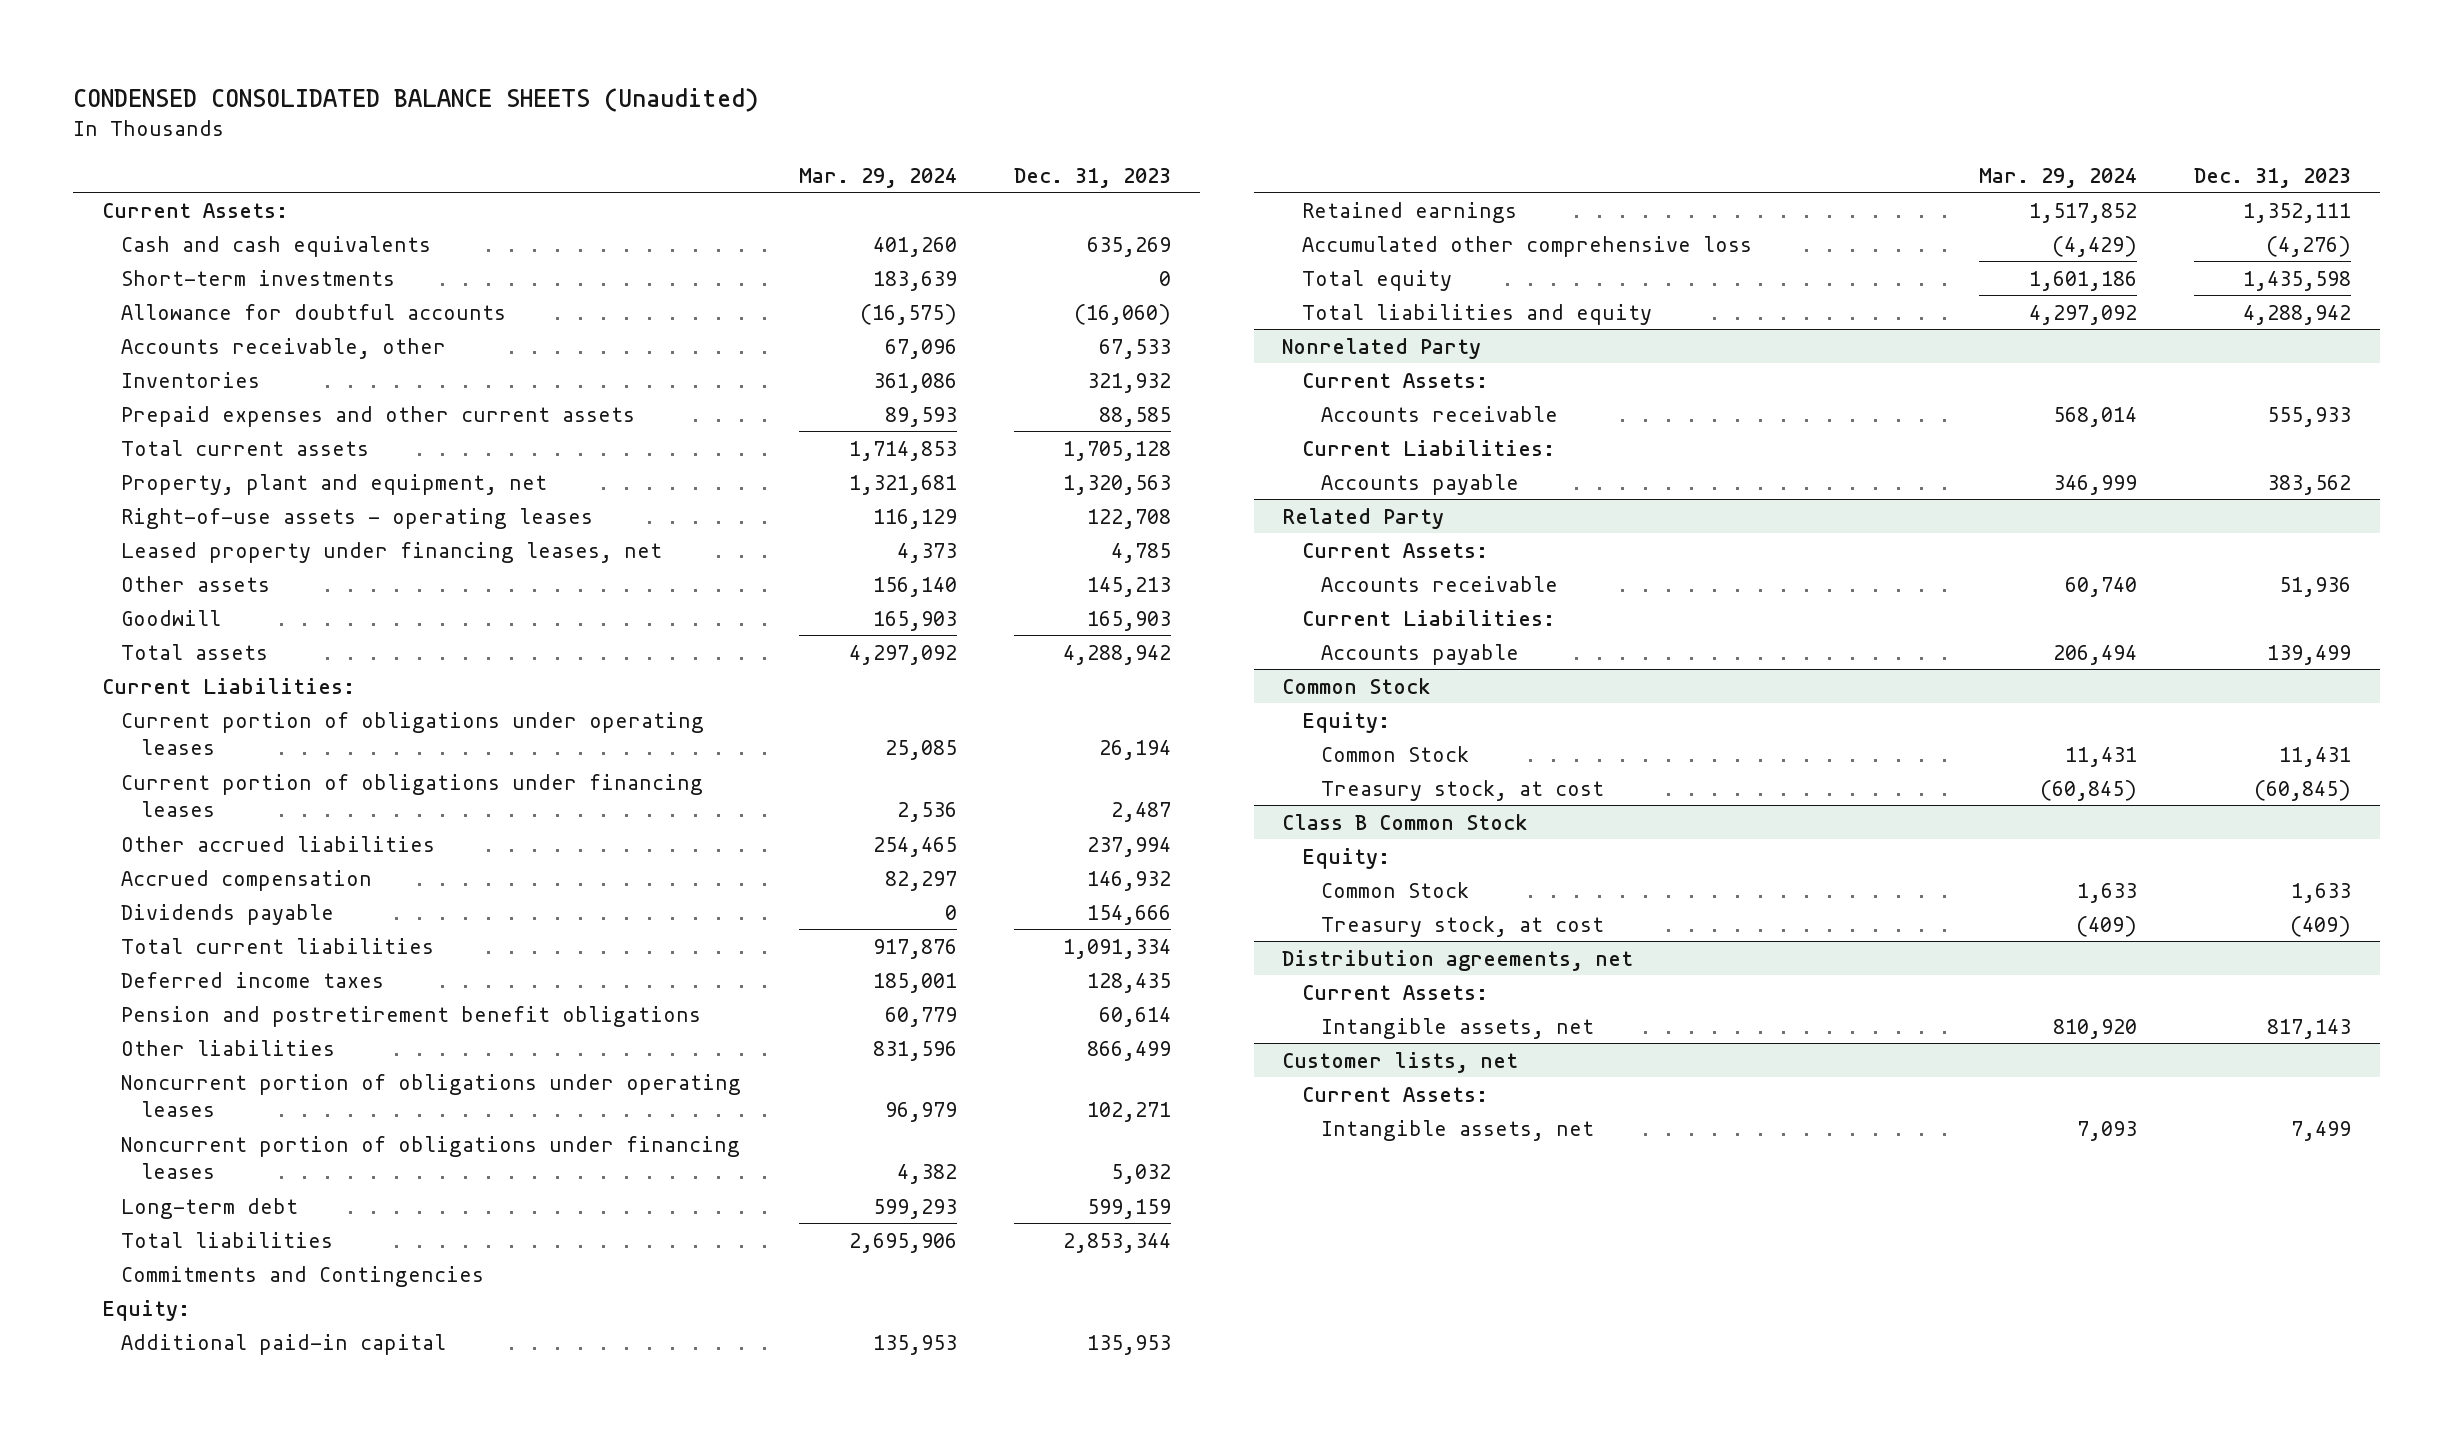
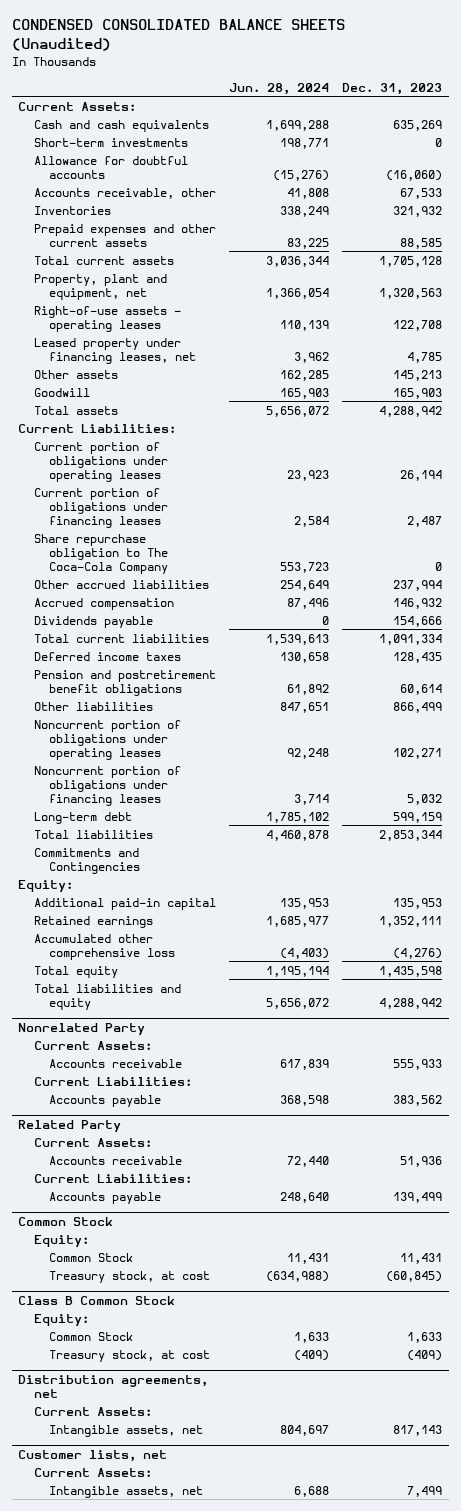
- | Mar. 29, 2024 | Dec. 31, 2023
+ | Jun. 28, 2024 | Dec. 31, 2023
+ Share repurchase obligation to The Coca-Cola Company | 553,723 | 0

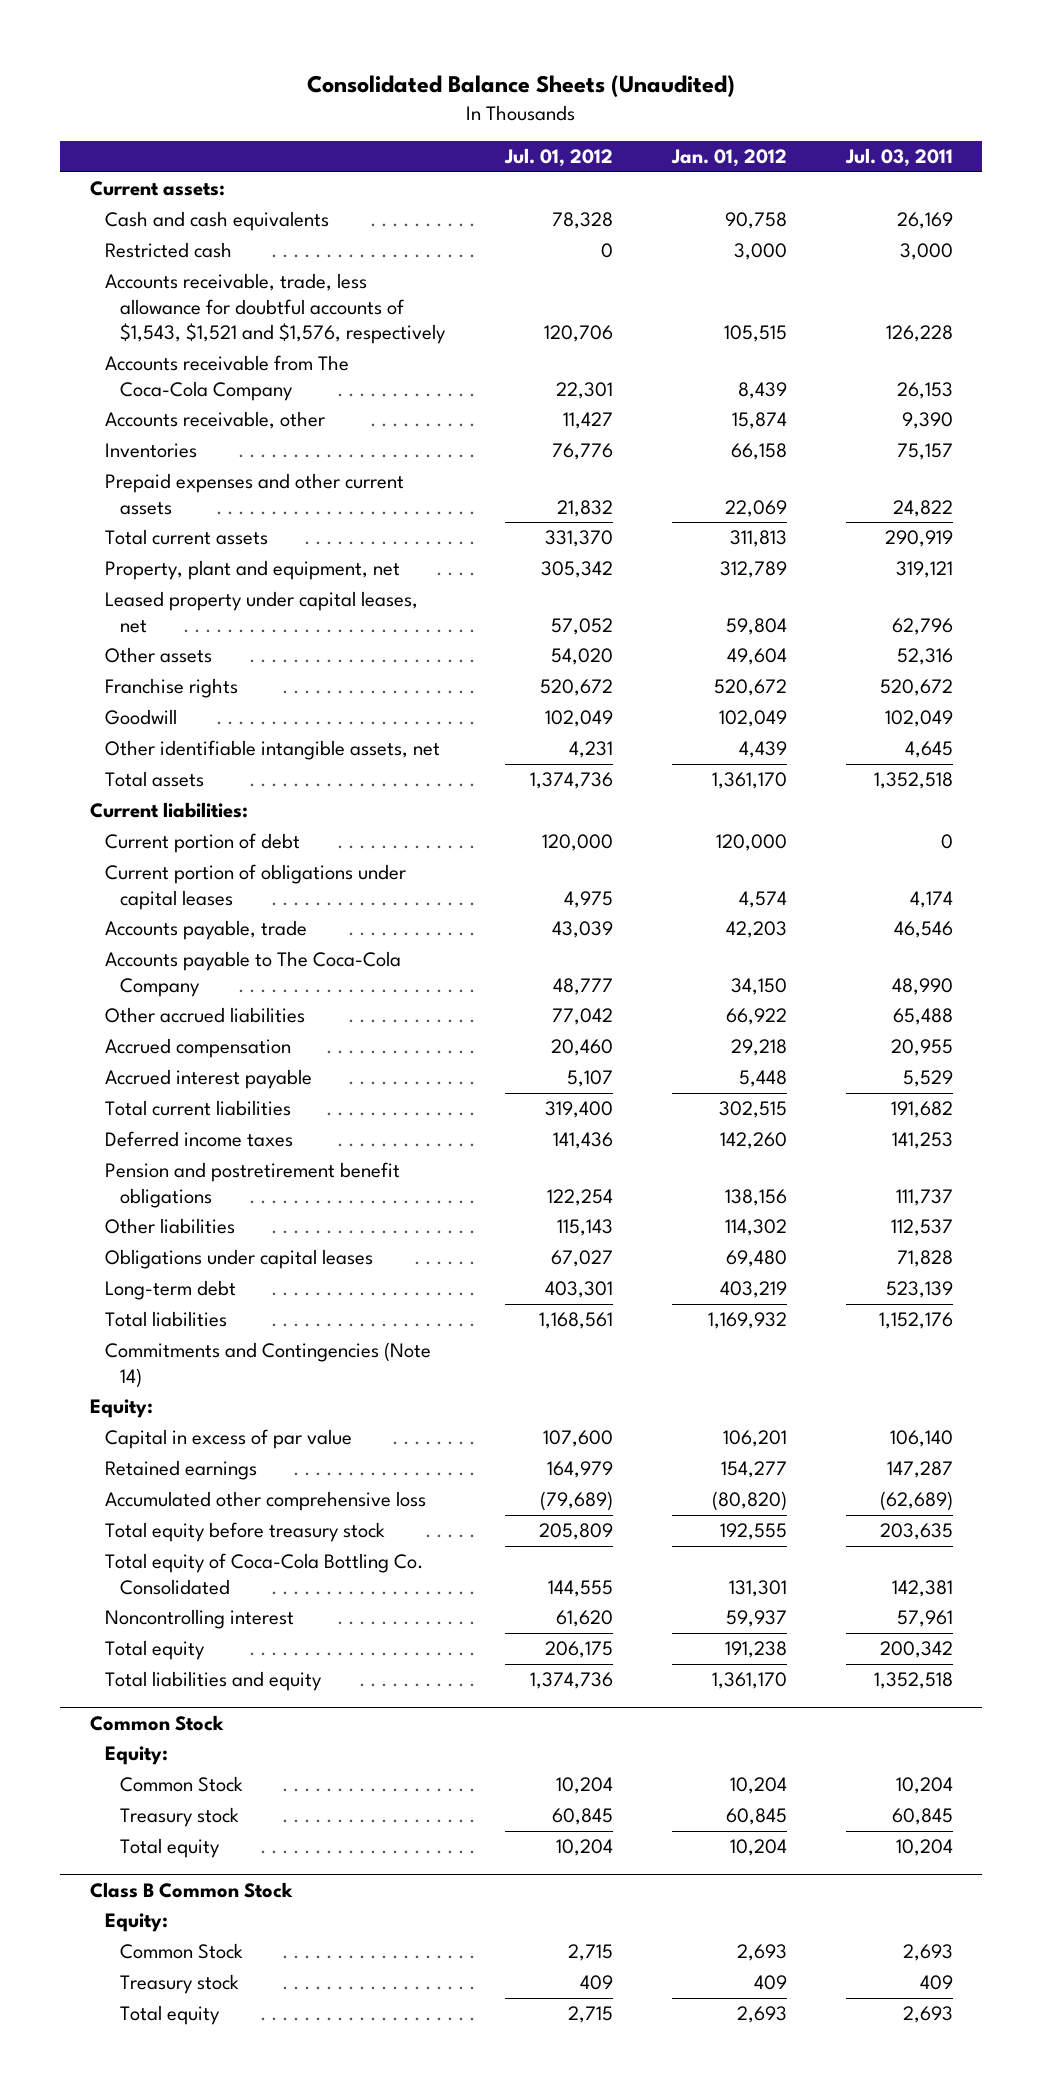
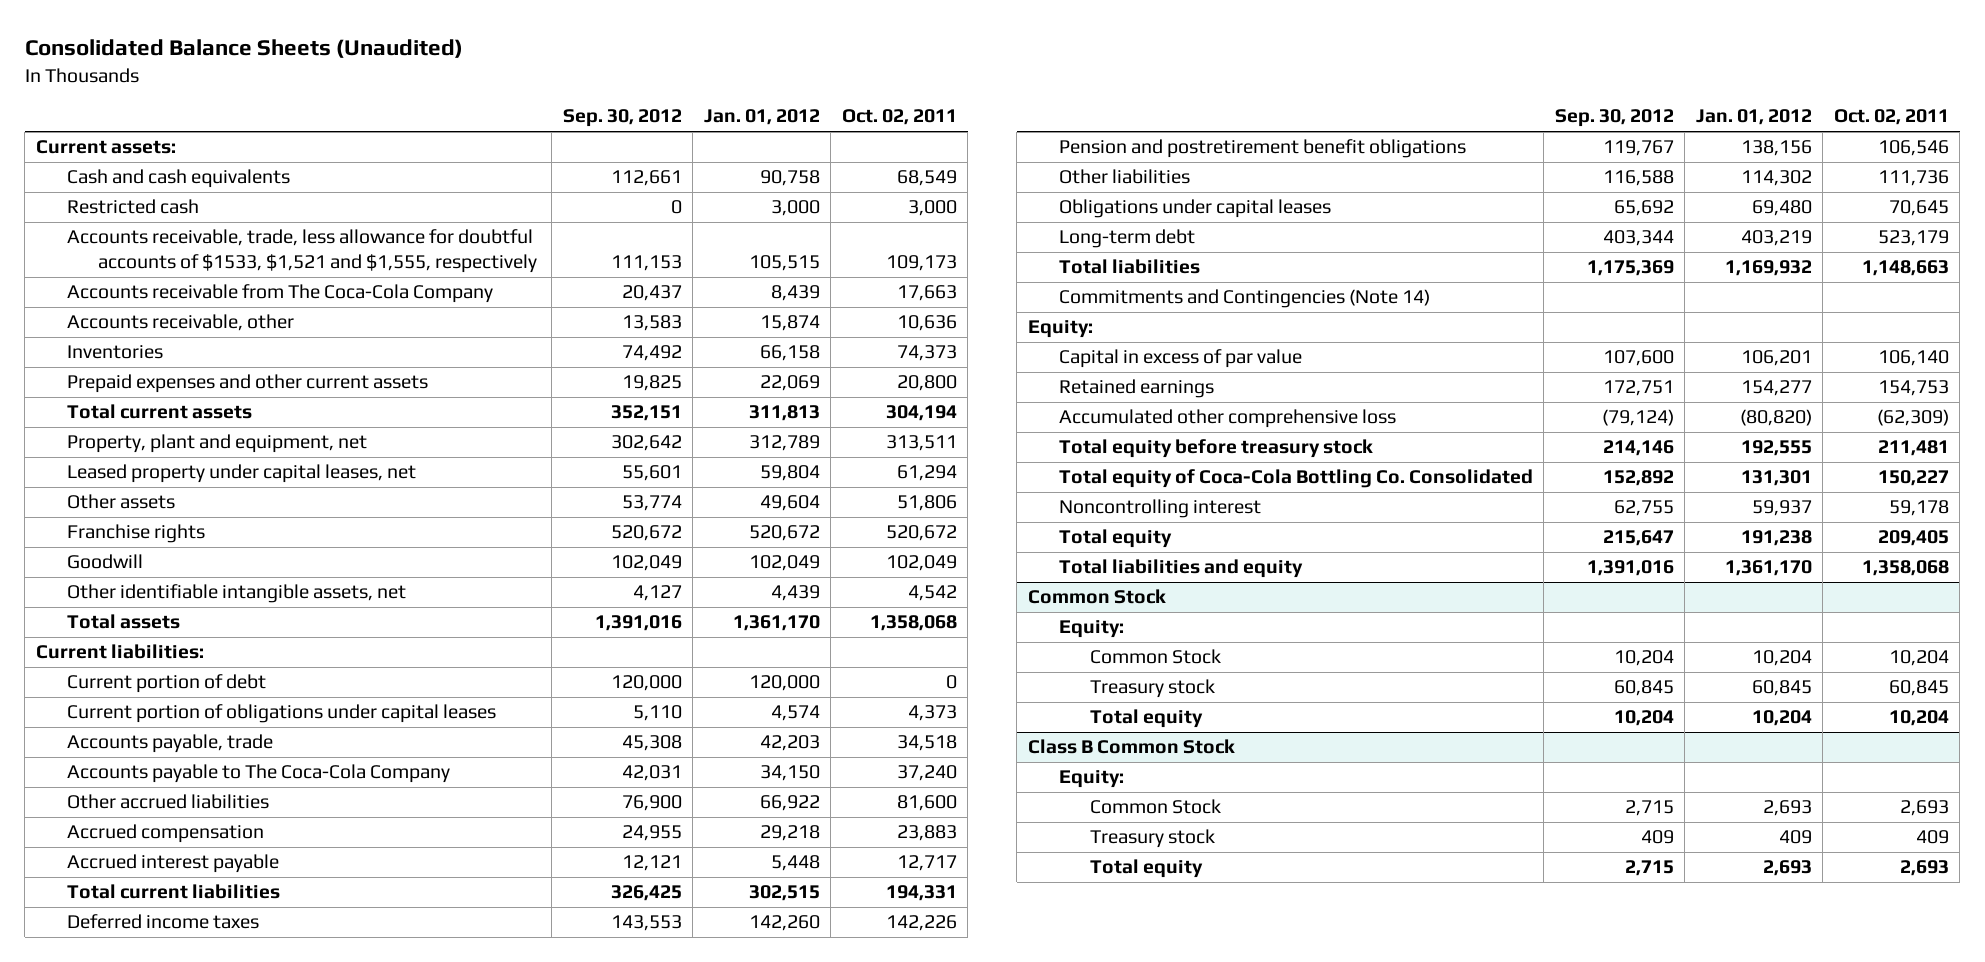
- | Jul. 01, 2012 | Jan. 01, 2012 | Jul. 03, 2011
+ | Sep. 30, 2012 | Jan. 01, 2012 | Oct. 02, 2011
- Accounts receivable, trade, less allowance for doubtful accounts of $1,543, $1,521 and $1,576, respectively | 120,706 | 105,515 | 126,228
+ Accounts receivable, trade, less allowance for doubtful accounts of $1533, $1,521 and $1,555, respectively | 111,153 | 105,515 | 109,173

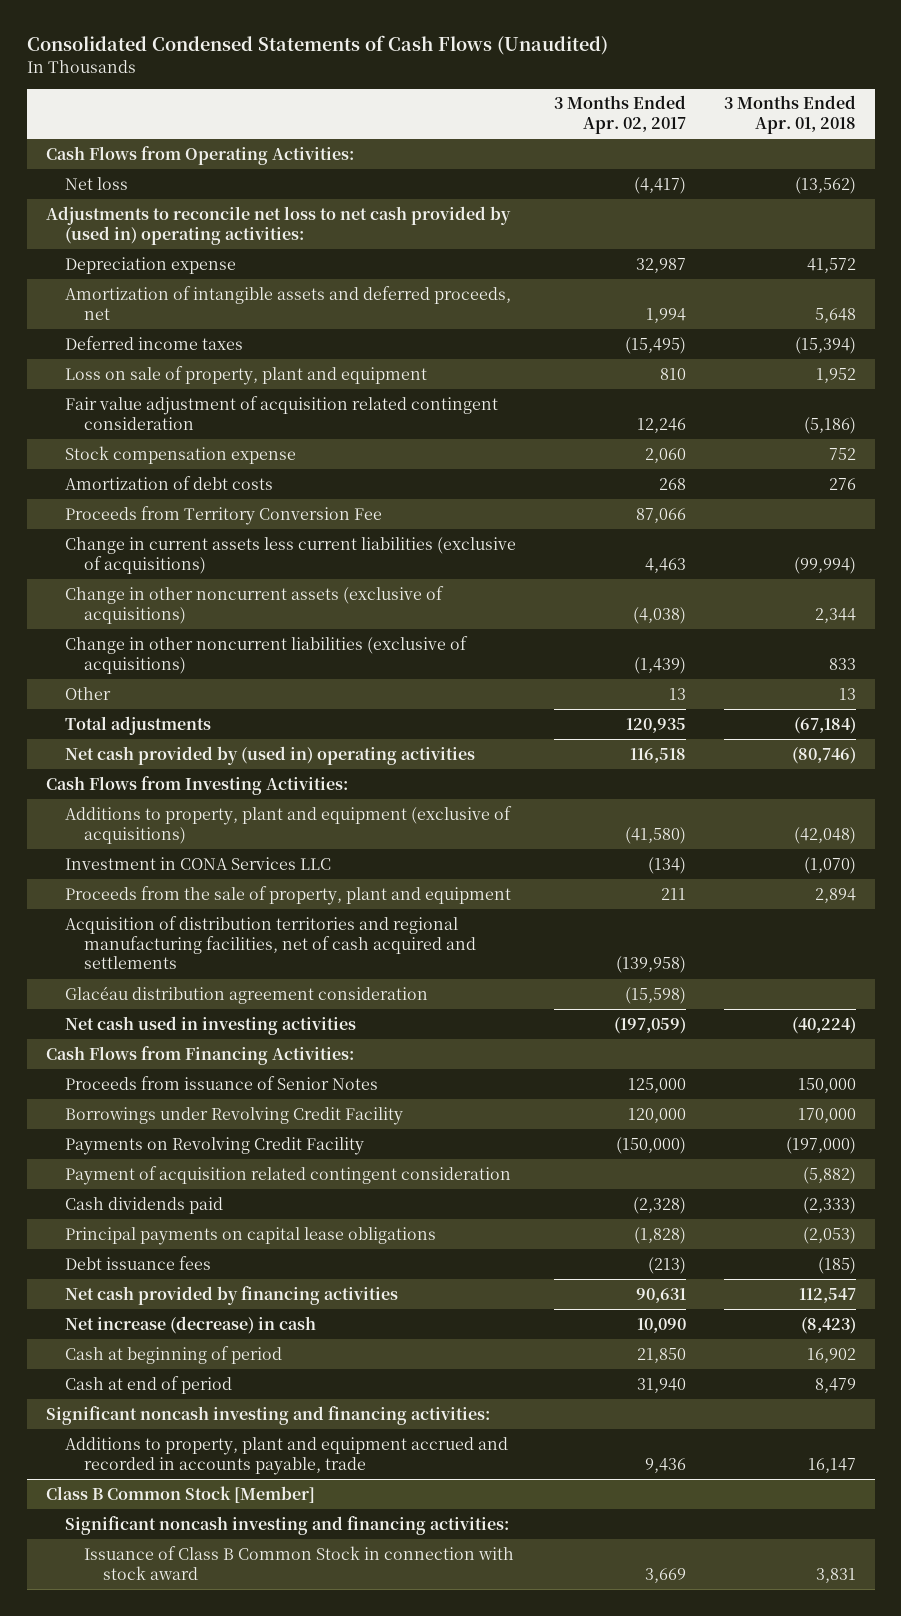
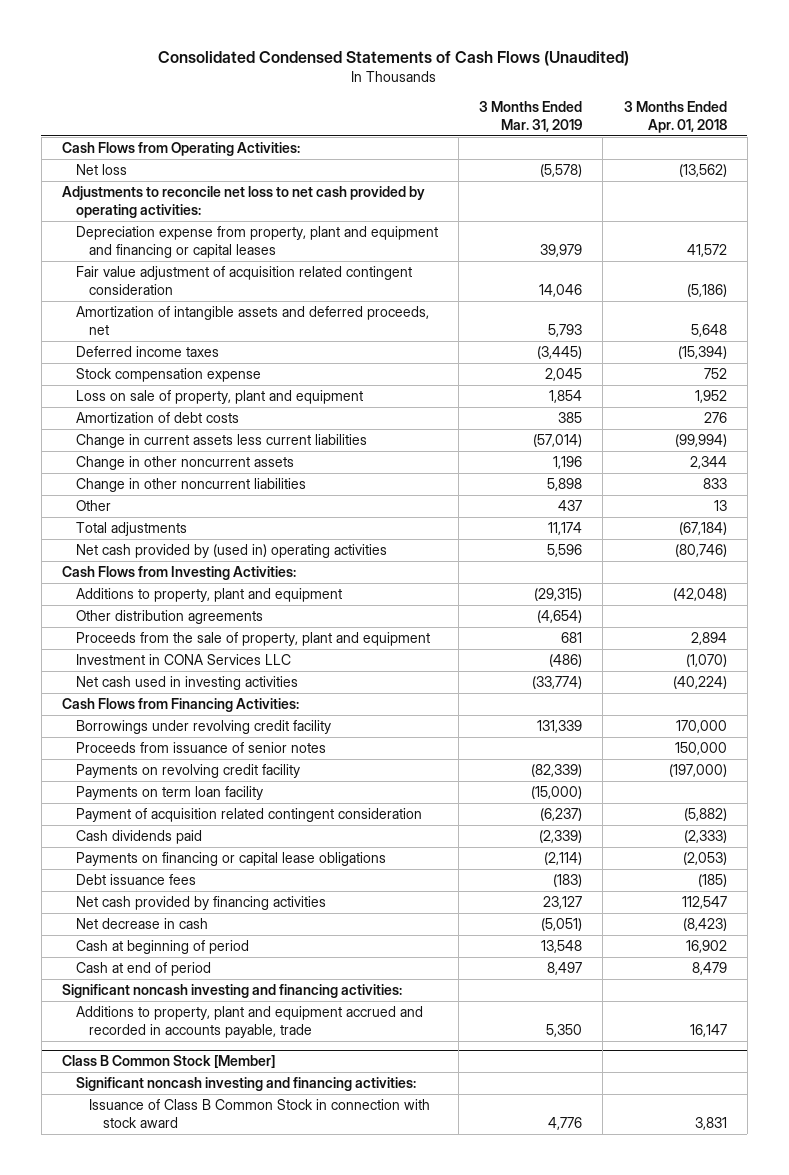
- | 3 Months Ended Apr. 02, 2017 | 3 Months Ended Apr. 01, 2018
+ | 3 Months Ended Mar. 31, 2019 | 3 Months Ended Apr. 01, 2018
- Adjustments to reconcile net loss to net cash provided by (used in) operating activities:
- Depreciation expense | 32,987 | 41,572
+ Adjustments to reconcile net loss to net cash provided by operating activities:
+ Depreciation expense from property, plant and equipment and financing or capital leases | 39,979 | 41,572
moved up: Fair value adjustment of acquisition related contingent consideration | 14,046 | (5,186)
moved down: Loss on sale of property, plant and equipment | 1,854 | 1,952
- Proceeds from Territory Conversion Fee | 87,066 |
- Change in current assets less current liabilities (exclusive of acquisitions) | 4,463 | (99,994)
- Change in other noncurrent assets (exclusive of acquisitions) | (4,038) | 2,344
- Change in other noncurrent liabilities (exclusive of acquisitions) | (1,439) | 833
+ Change in current assets less current liabilities | (57,014) | (99,994)
+ Change in other noncurrent assets | 1,196 | 2,344
+ Change in other noncurrent liabilities | 5,898 | 833
- Additions to property, plant and equipment (exclusive of acquisitions) | (41,580) | (42,048)
+ Additions to property, plant and equipment | (29,315) | (42,048)
+ Other distribution agreements | (4,654) |
- Acquisition of distribution territories and regional manufacturing facilities, net of cash acquired and settlements | (139,958) |
- Glacéau distribution agreement consideration | (15,598) |
moved down: Investment in CONA Services LLC | (486) | (1,070)
- Proceeds from issuance of Senior Notes | 125,000 | 150,000
- Borrowings under Revolving Credit Facility | 120,000 | 170,000
- Payments on Revolving Credit Facility | (150,000) | (197,000)
+ Borrowings under revolving credit facility | 131,339 | 170,000
+ Proceeds from issuance of senior notes | | 150,000
+ Payments on revolving credit facility | (82,339) | (197,000)
+ Payments on term loan facility | (15,000) |
- Principal payments on capital lease obligations | (1,828) | (2,053)
+ Payments on financing or capital lease obligations | (2,114) | (2,053)
- Net increase (decrease) in cash | 10,090 | (8,423)
+ Net decrease in cash | (5,051) | (8,423)

